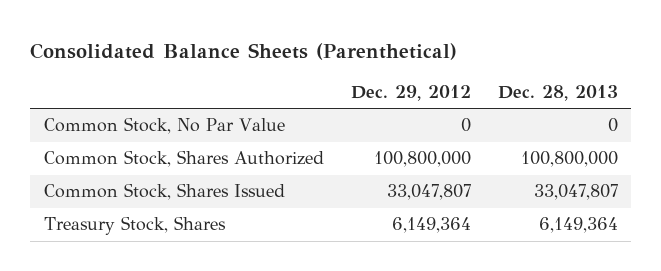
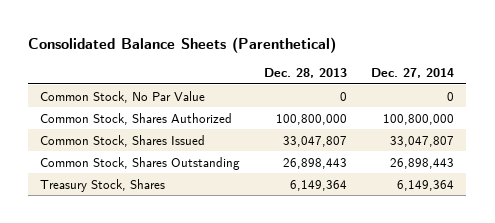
- | Dec. 29, 2012 | Dec. 28, 2013
+ | Dec. 28, 2013 | Dec. 27, 2014
+ Common Stock, Shares Outstanding | 26,898,443 | 26,898,443

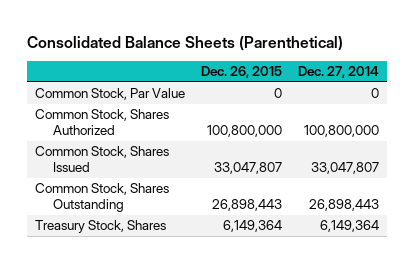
- | Dec. 28, 2013 | Dec. 27, 2014
+ | Dec. 26, 2015 | Dec. 27, 2014
- Common Stock, No Par Value | 0 | 0
+ Common Stock, Par Value | 0 | 0

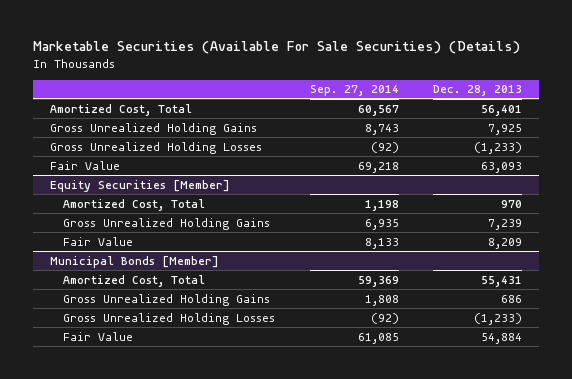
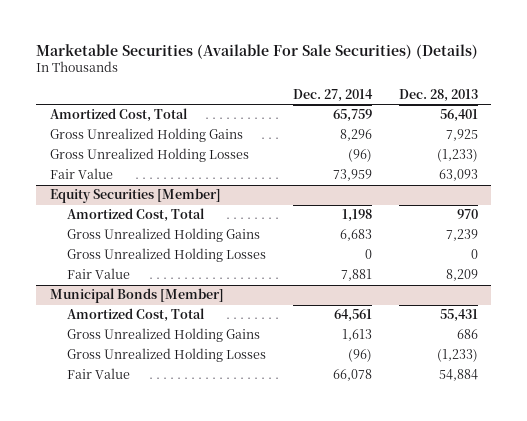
- | Sep. 27, 2014 | Dec. 28, 2013
+ | Dec. 27, 2014 | Dec. 28, 2013
@ Equity Securities [Member]
+ Gross Unrealized Holding Losses | 0 | 0

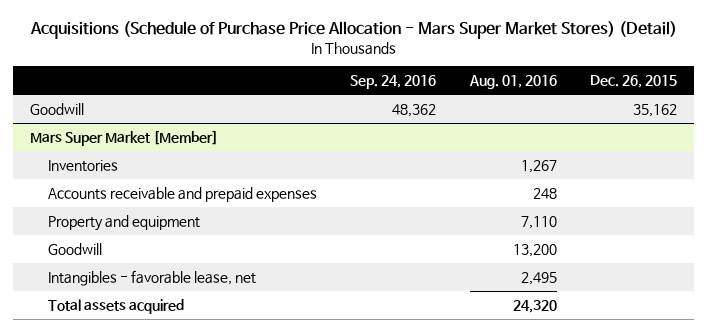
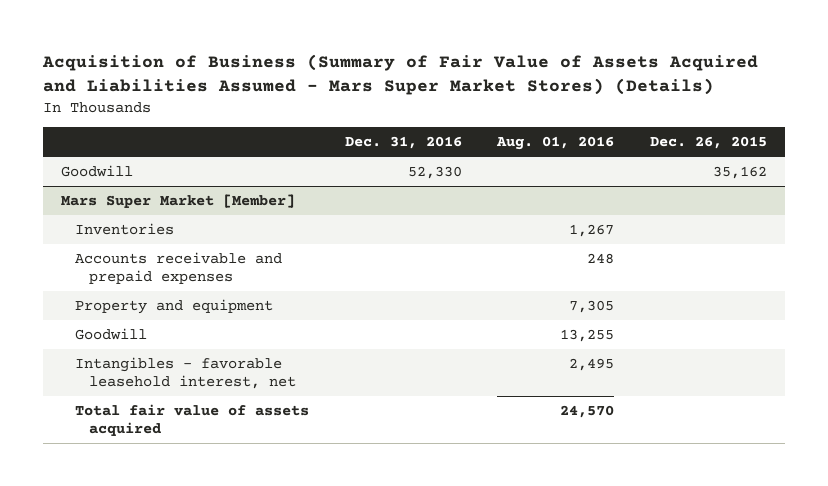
- Acquisitions (Schedule of Purchase Price Allocation - Mars Super Market Stores) (Detail)
+ Acquisition of Business (Summary of Fair Value of Assets Acquired and Liabilities Assumed - Mars Super Market Stores) (Details)
- | Sep. 24, 2016 | Aug. 01, 2016 | Dec. 26, 2015
+ | Dec. 31, 2016 | Aug. 01, 2016 | Dec. 26, 2015
@ Mars Super Market [Member]
- Property and equipment | | 7,110 |
- Goodwill | | 13,200 |
- Intangibles - favorable lease, net | | 2,495 |
- Total assets acquired | | 24,320 |
+ Property and equipment | | 7,305 |
+ Goodwill | | 13,255 |
+ Intangibles - favorable leasehold interest, net | | 2,495 |
+ Total fair value of assets acquired | | 24,570 |

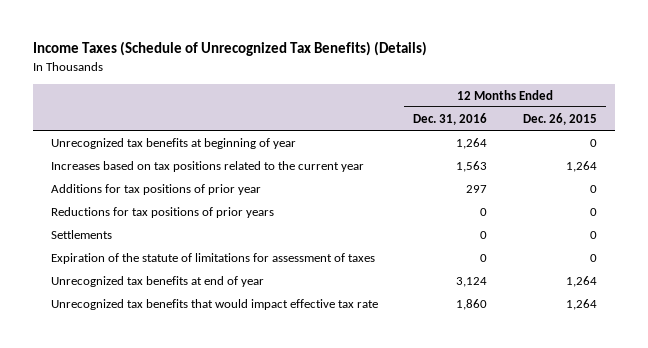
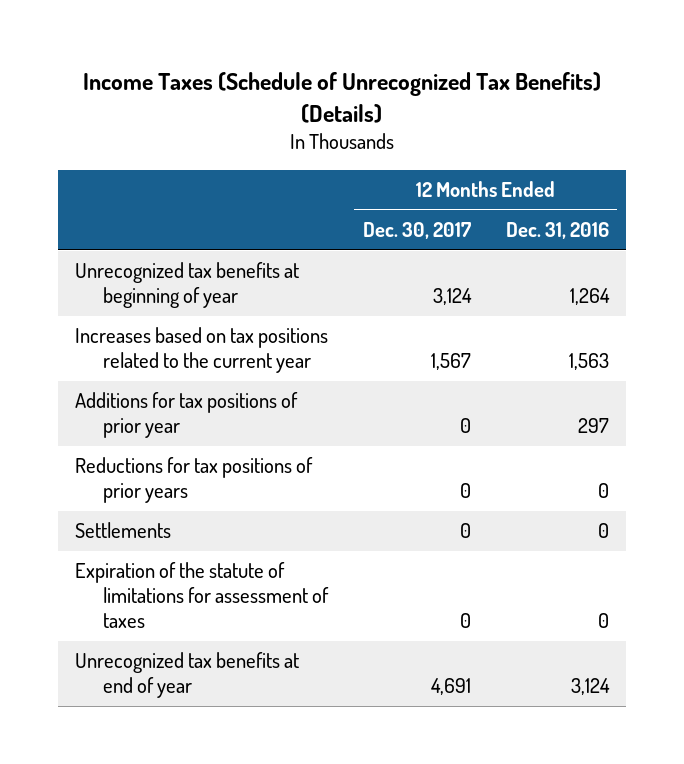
- | 12 Months Ended Dec. 31, 2016 | 12 Months Ended Dec. 26, 2015
+ | 12 Months Ended Dec. 30, 2017 | 12 Months Ended Dec. 31, 2016
- Unrecognized tax benefits that would impact effective tax rate | 1,860 | 1,264

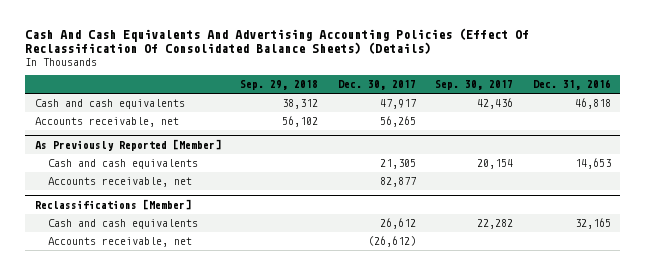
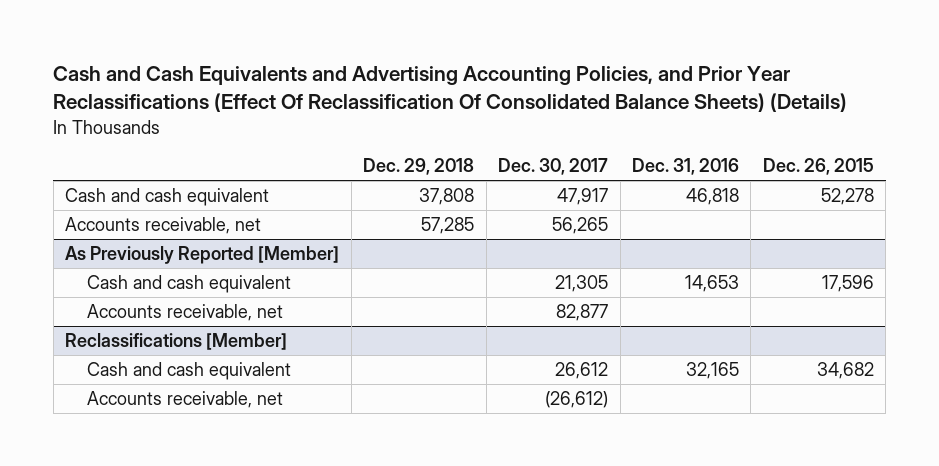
- Cash And Cash Equivalents And Advertising Accounting Policies (Effect Of Reclassification Of Consolidated Balance Sheets) (Details)
+ Cash and Cash Equivalents and Advertising Accounting Policies, and Prior Year Reclassifications (Effect Of Reclassification Of Consolidated Balance Sheets) (Details)
- | Sep. 29, 2018 | Dec. 30, 2017 | Sep. 30, 2017 | Dec. 31, 2016
+ | Dec. 29, 2018 | Dec. 30, 2017 | Dec. 31, 2016 | Dec. 26, 2015
- Cash and cash equivalents | 38,312 | 47,917 | 42,436 | 46,818
+ Cash and cash equivalent | 37,808 | 47,917 | 46,818 | 52,278
@ As Previously Reported [Member]
- Cash and cash equivalents | | 21,305 | 20,154 | 14,653
+ Cash and cash equivalent | | 21,305 | 14,653 | 17,596
@ Reclassifications [Member]
- Cash and cash equivalents | | 26,612 | 22,282 | 32,165
+ Cash and cash equivalent | | 26,612 | 32,165 | 34,682

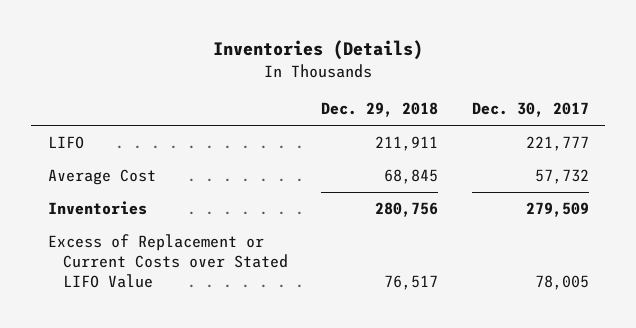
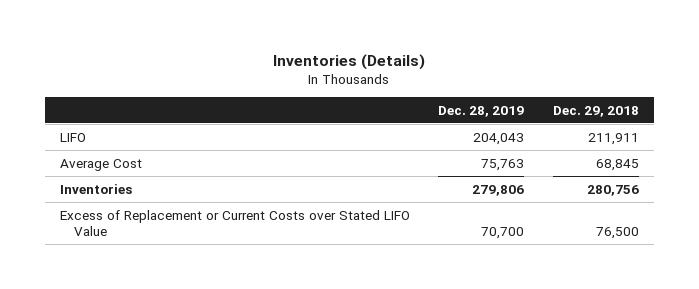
- | Dec. 29, 2018 | Dec. 30, 2017
+ | Dec. 28, 2019 | Dec. 29, 2018
- Excess of Replacement or Current Costs over Stated LIFO Value | 76,517 | 78,005
+ Excess of Replacement or Current Costs over Stated LIFO Value | 70,700 | 76,500

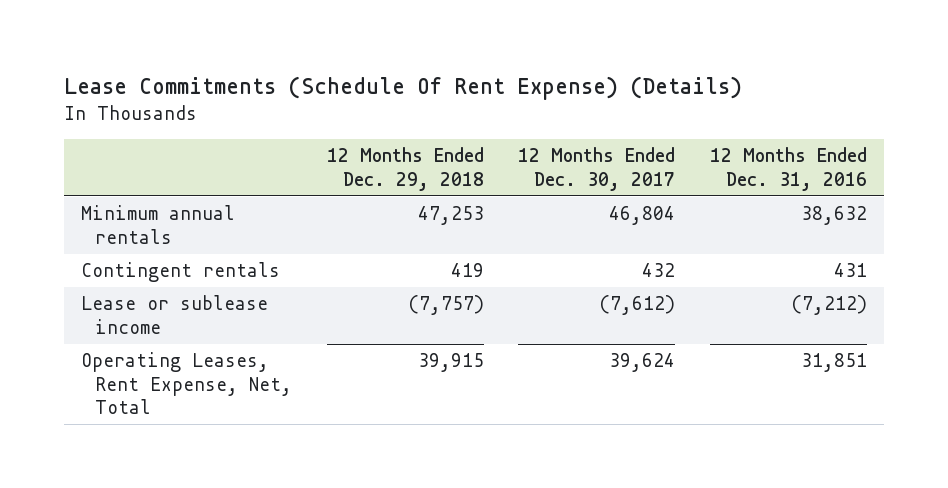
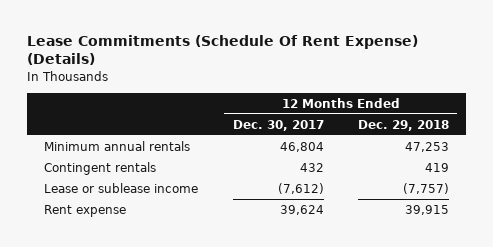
- | 12 Months Ended Dec. 29, 2018 | 12 Months Ended Dec. 30, 2017 | 12 Months Ended Dec. 31, 2016
+ | 12 Months Ended Dec. 30, 2017 | 12 Months Ended Dec. 29, 2018
- Operating Leases, Rent Expense, Net, Total | 39,915 | 39,624 | 31,851
+ Rent expense | 39,624 | 39,915

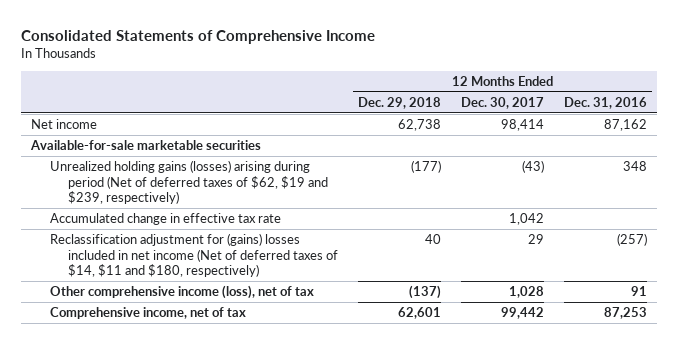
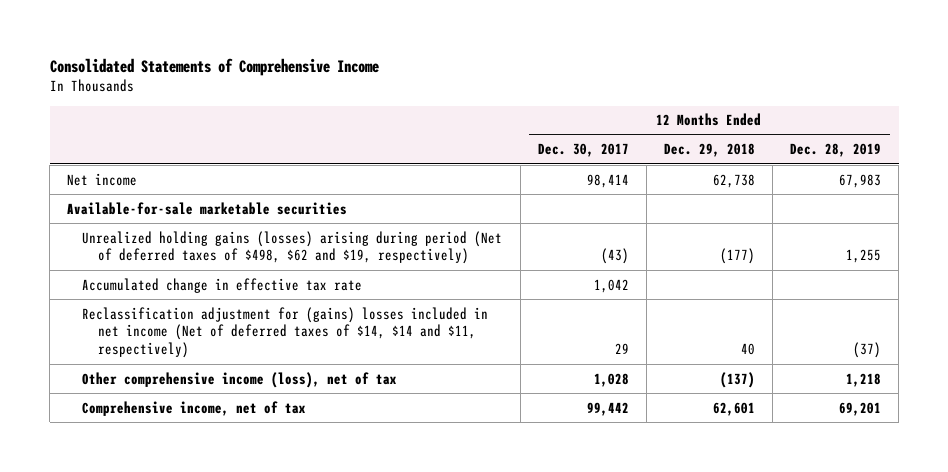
- | 12 Months Ended Dec. 29, 2018 | 12 Months Ended Dec. 30, 2017 | 12 Months Ended Dec. 31, 2016
+ | 12 Months Ended Dec. 30, 2017 | 12 Months Ended Dec. 29, 2018 | 12 Months Ended Dec. 28, 2019
- Unrealized holding gains (losses) arising during period (Net of deferred taxes of $62, $19 and $239, respectively) | (177) | (43) | 348
+ Unrealized holding gains (losses) arising during period (Net of deferred taxes of $498, $62 and $19, respectively) | (43) | (177) | 1,255
- Reclassification adjustment for (gains) losses included in net income (Net of deferred taxes of $14, $11 and $180, respectively) | 40 | 29 | (257)
+ Reclassification adjustment for (gains) losses included in net income (Net of deferred taxes of $14, $14 and $11, respectively) | 29 | 40 | (37)

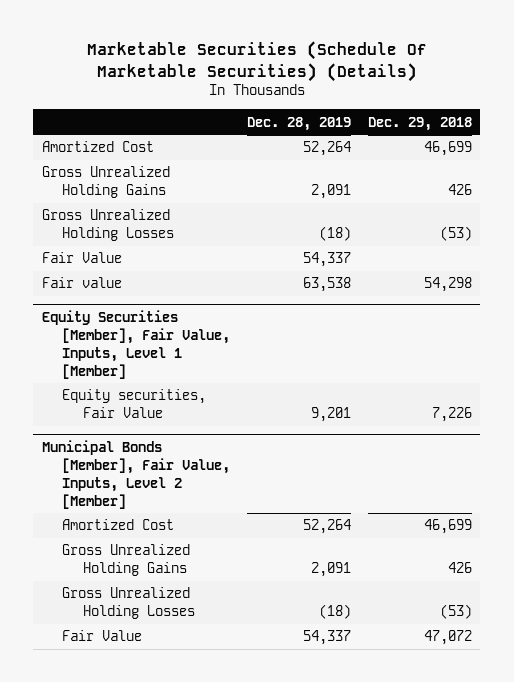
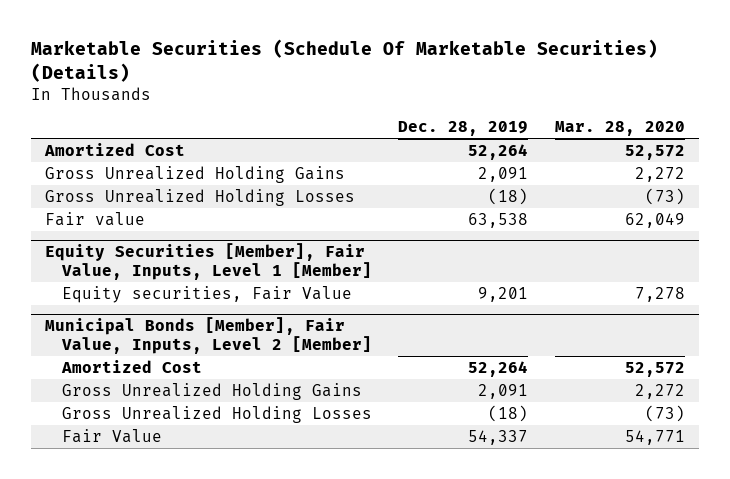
- | Dec. 28, 2019 | Dec. 29, 2018
+ | Dec. 28, 2019 | Mar. 28, 2020
- Fair Value | 54,337 |

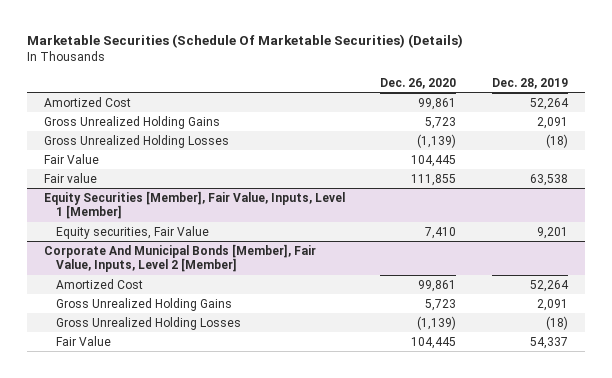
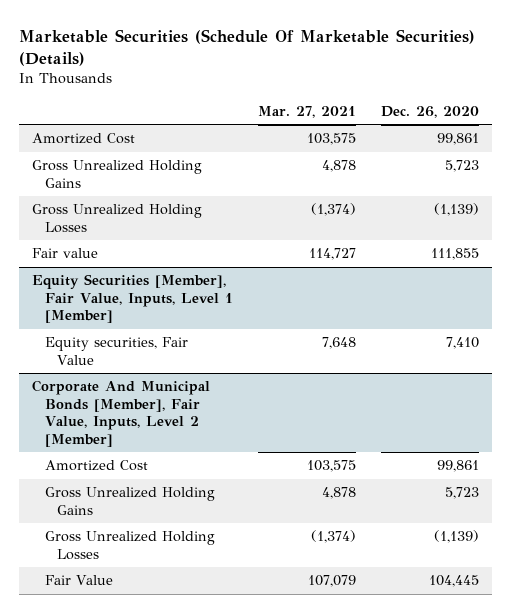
- | Dec. 26, 2020 | Dec. 28, 2019
+ | Mar. 27, 2021 | Dec. 26, 2020
- Fair Value | 104,445 |

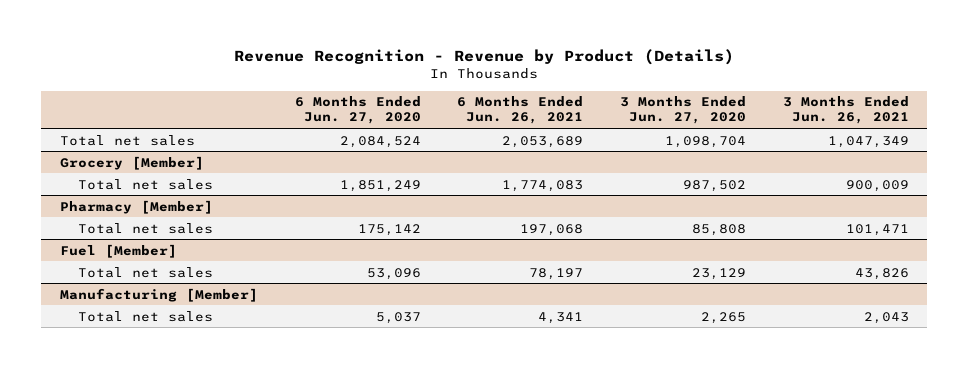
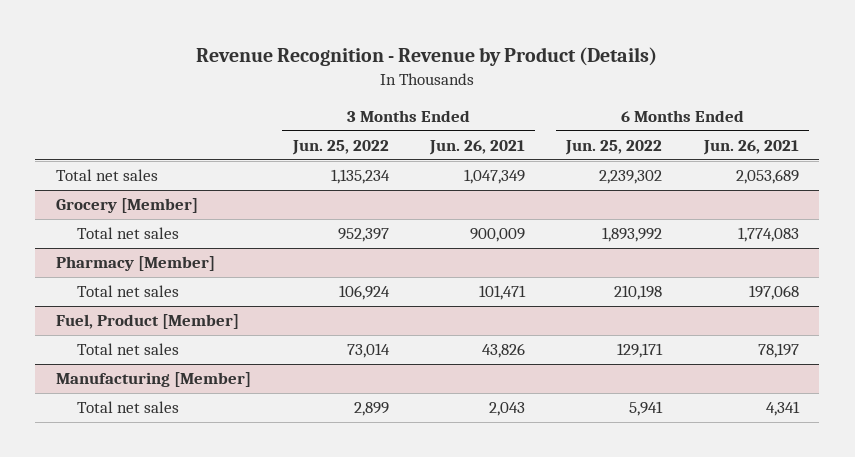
- | 6 Months Ended Jun. 27, 2020 | 6 Months Ended Jun. 26, 2021 | 3 Months Ended Jun. 27, 2020 | 3 Months Ended Jun. 26, 2021
+ | 3 Months Ended Jun. 25, 2022 | 3 Months Ended Jun. 26, 2021 | 6 Months Ended Jun. 25, 2022 | 6 Months Ended Jun. 26, 2021
- Fuel [Member]
+ Fuel, Product [Member]

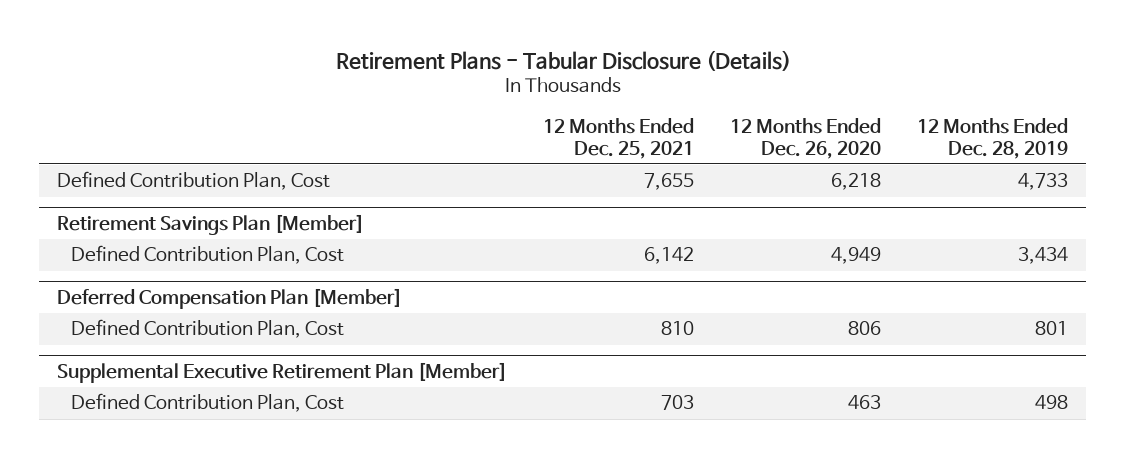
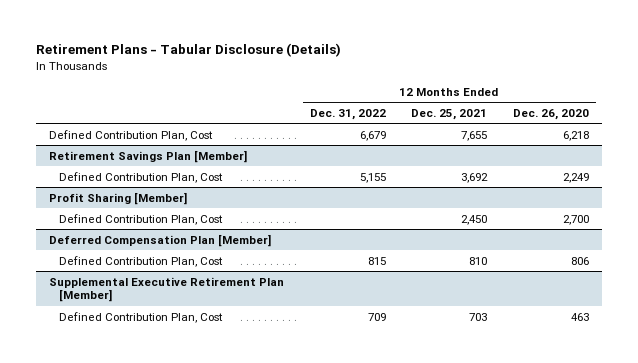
- | 12 Months Ended Dec. 25, 2021 | 12 Months Ended Dec. 26, 2020 | 12 Months Ended Dec. 28, 2019
+ | 12 Months Ended Dec. 31, 2022 | 12 Months Ended Dec. 25, 2021 | 12 Months Ended Dec. 26, 2020
@ Retirement Savings Plan [Member]
- Defined Contribution Plan, Cost | 6,142 | 4,949 | 3,434
+ Defined Contribution Plan, Cost | 5,155 | 3,692 | 2,249
+ Profit Sharing [Member]
+ Defined Contribution Plan, Cost | | 2,450 | 2,700

